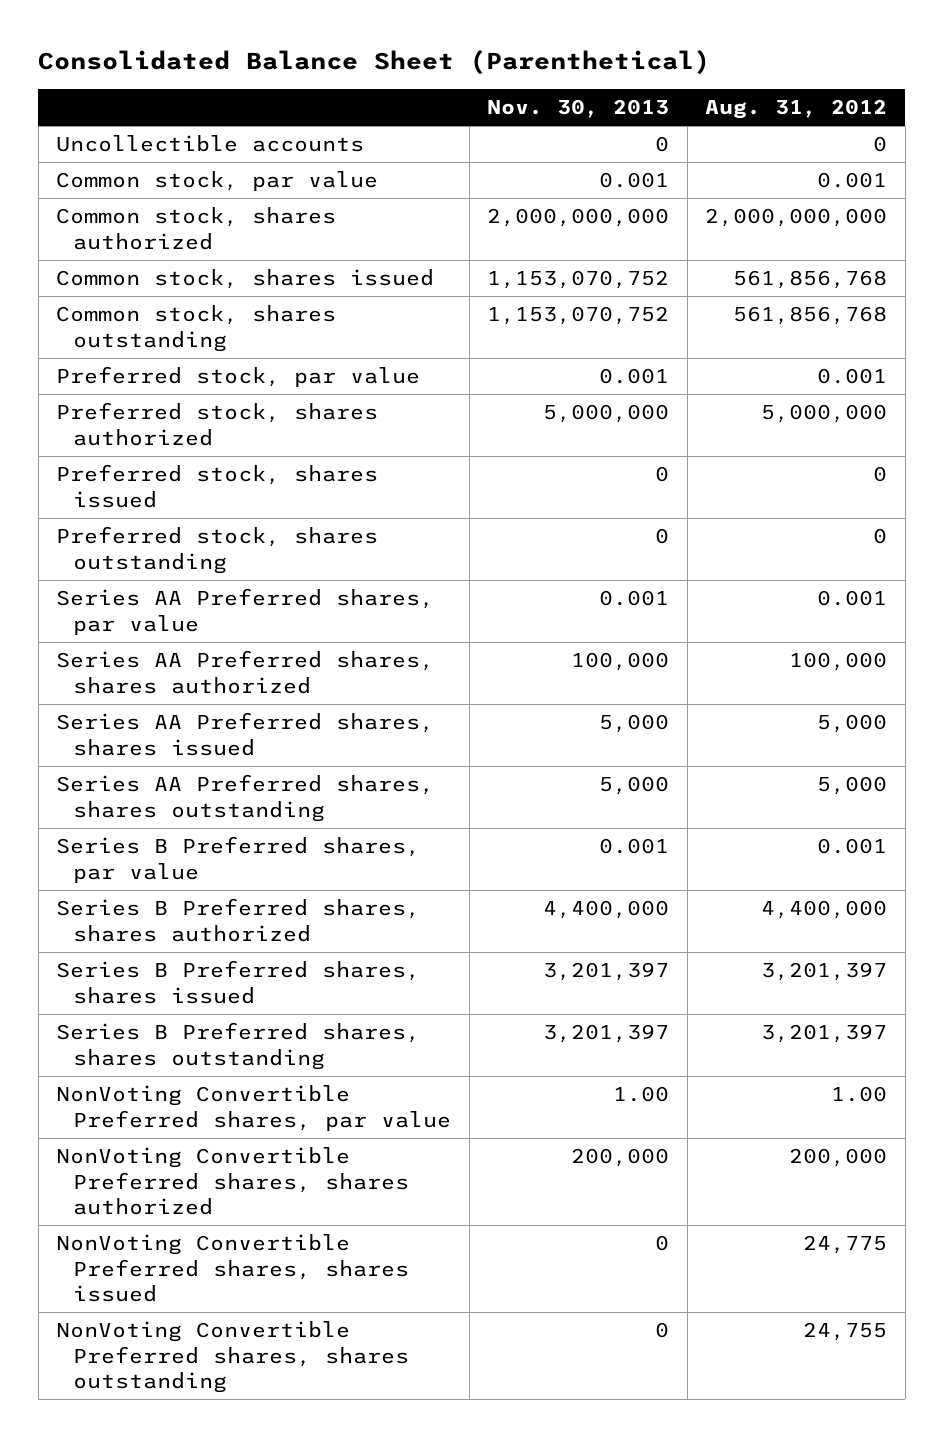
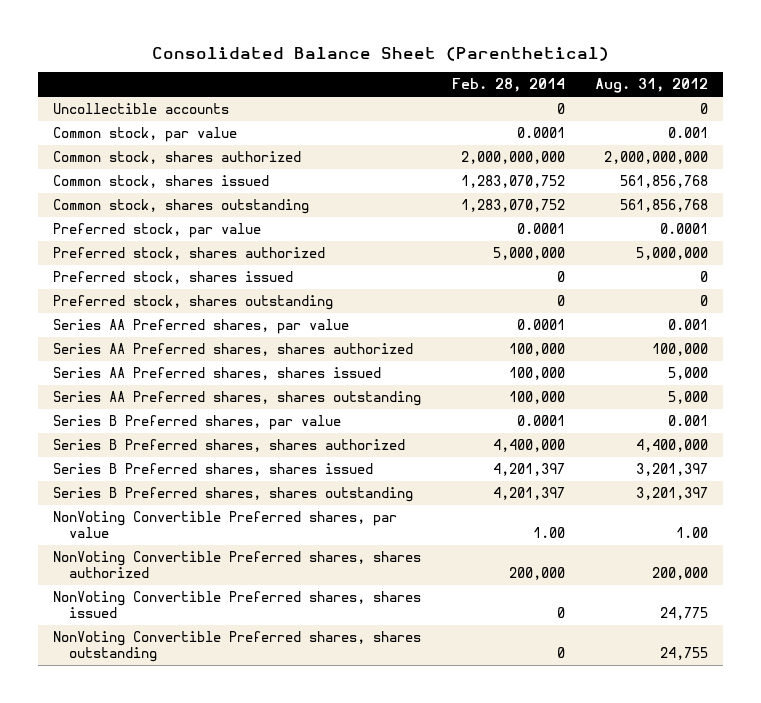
- | Nov. 30, 2013 | Aug. 31, 2012
+ | Feb. 28, 2014 | Aug. 31, 2012
- Preferred stock, par value | 0.001 | 0.001
+ Preferred stock, par value | 0.0001 | 0.0001

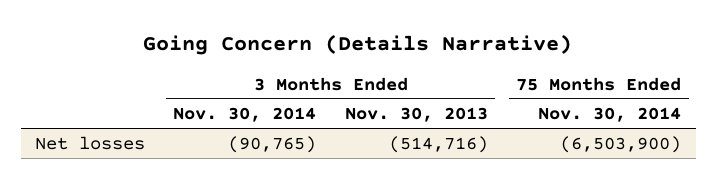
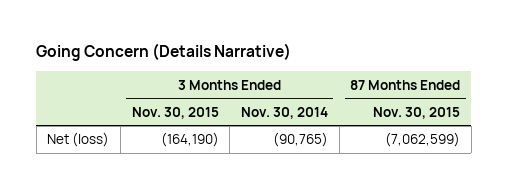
- | 3 Months Ended Nov. 30, 2014 | 3 Months Ended Nov. 30, 2013 | 75 Months Ended Nov. 30, 2014
+ | 3 Months Ended Nov. 30, 2015 | 3 Months Ended Nov. 30, 2014 | 87 Months Ended Nov. 30, 2015
- Net losses | (90,765) | (514,716) | (6,503,900)
+ Net (loss) | (164,190) | (90,765) | (7,062,599)

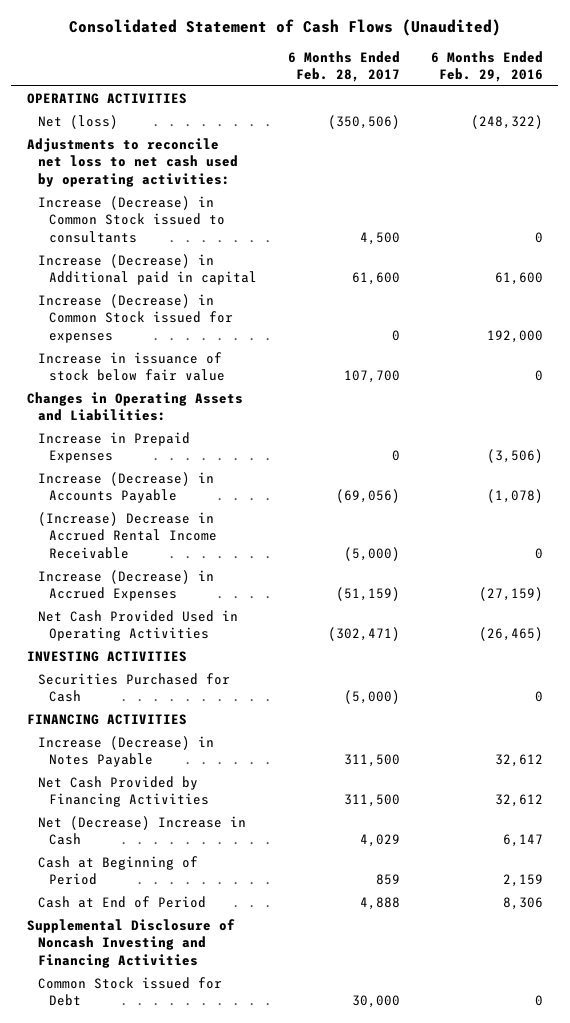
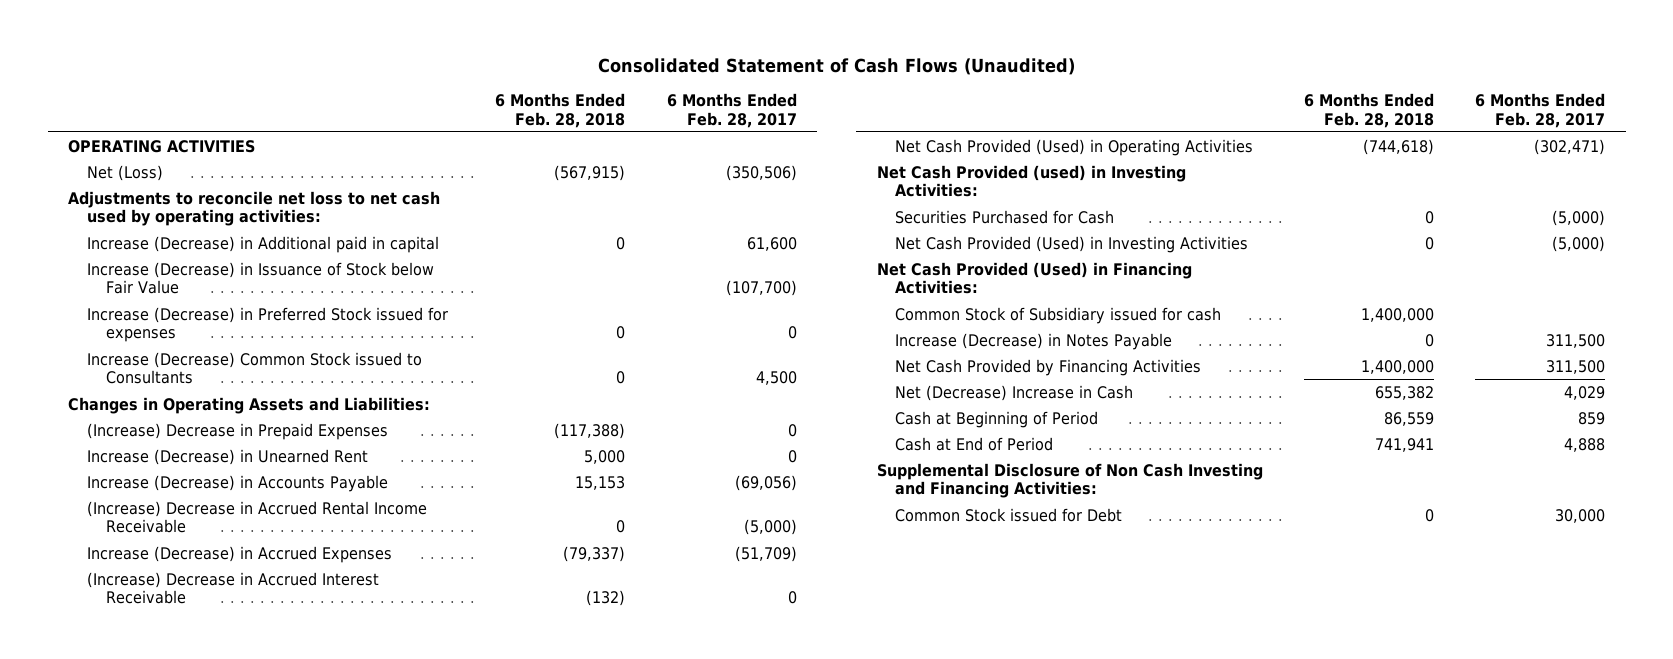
- | 6 Months Ended Feb. 28, 2017 | 6 Months Ended Feb. 29, 2016
+ | 6 Months Ended Feb. 28, 2018 | 6 Months Ended Feb. 28, 2017
- Net (loss) | (350,506) | (248,322)
+ Net (Loss) | (567,915) | (350,506)
- Increase (Decrease) in Common Stock issued to consultants | 4,500 | 0
- Increase (Decrease) in Common Stock issued for expenses | 0 | 192,000
- Increase in issuance of stock below fair value | 107,700 | 0
+ Increase (Decrease) in Issuance of Stock below Fair Value | | (107,700)
+ Increase (Decrease) in Preferred Stock issued for expenses | 0 | 0
+ Increase (Decrease) Common Stock issued to Consultants | 0 | 4,500
- Increase in Prepaid Expenses | 0 | (3,506)
+ (Increase) Decrease in Prepaid Expenses | (117,388) | 0
+ Increase (Decrease) in Unearned Rent | 5,000 | 0
- Increase (Decrease) in Accrued Expenses | (51,159) | (27,159)
- Net Cash Provided Used in Operating Activities | (302,471) | (26,465)
- INVESTING ACTIVITIES
+ Increase (Decrease) in Accrued Expenses | (79,337) | (51,709)
+ (Increase) Decrease in Accrued Interest Receivable | (132) | 0
+ Net Cash Provided (Used) in Operating Activities | (744,618) | (302,471)
+ Net Cash Provided (used) in Investing Activities:
- FINANCING ACTIVITIES
+ Net Cash Provided (Used) in Investing Activities | 0 | (5,000)
+ Net Cash Provided (Used) in Financing Activities:
+ Common Stock of Subsidiary issued for cash | 1,400,000 |
- Supplemental Disclosure of Noncash Investing and Financing Activities
+ Supplemental Disclosure of Non Cash Investing and Financing Activities:

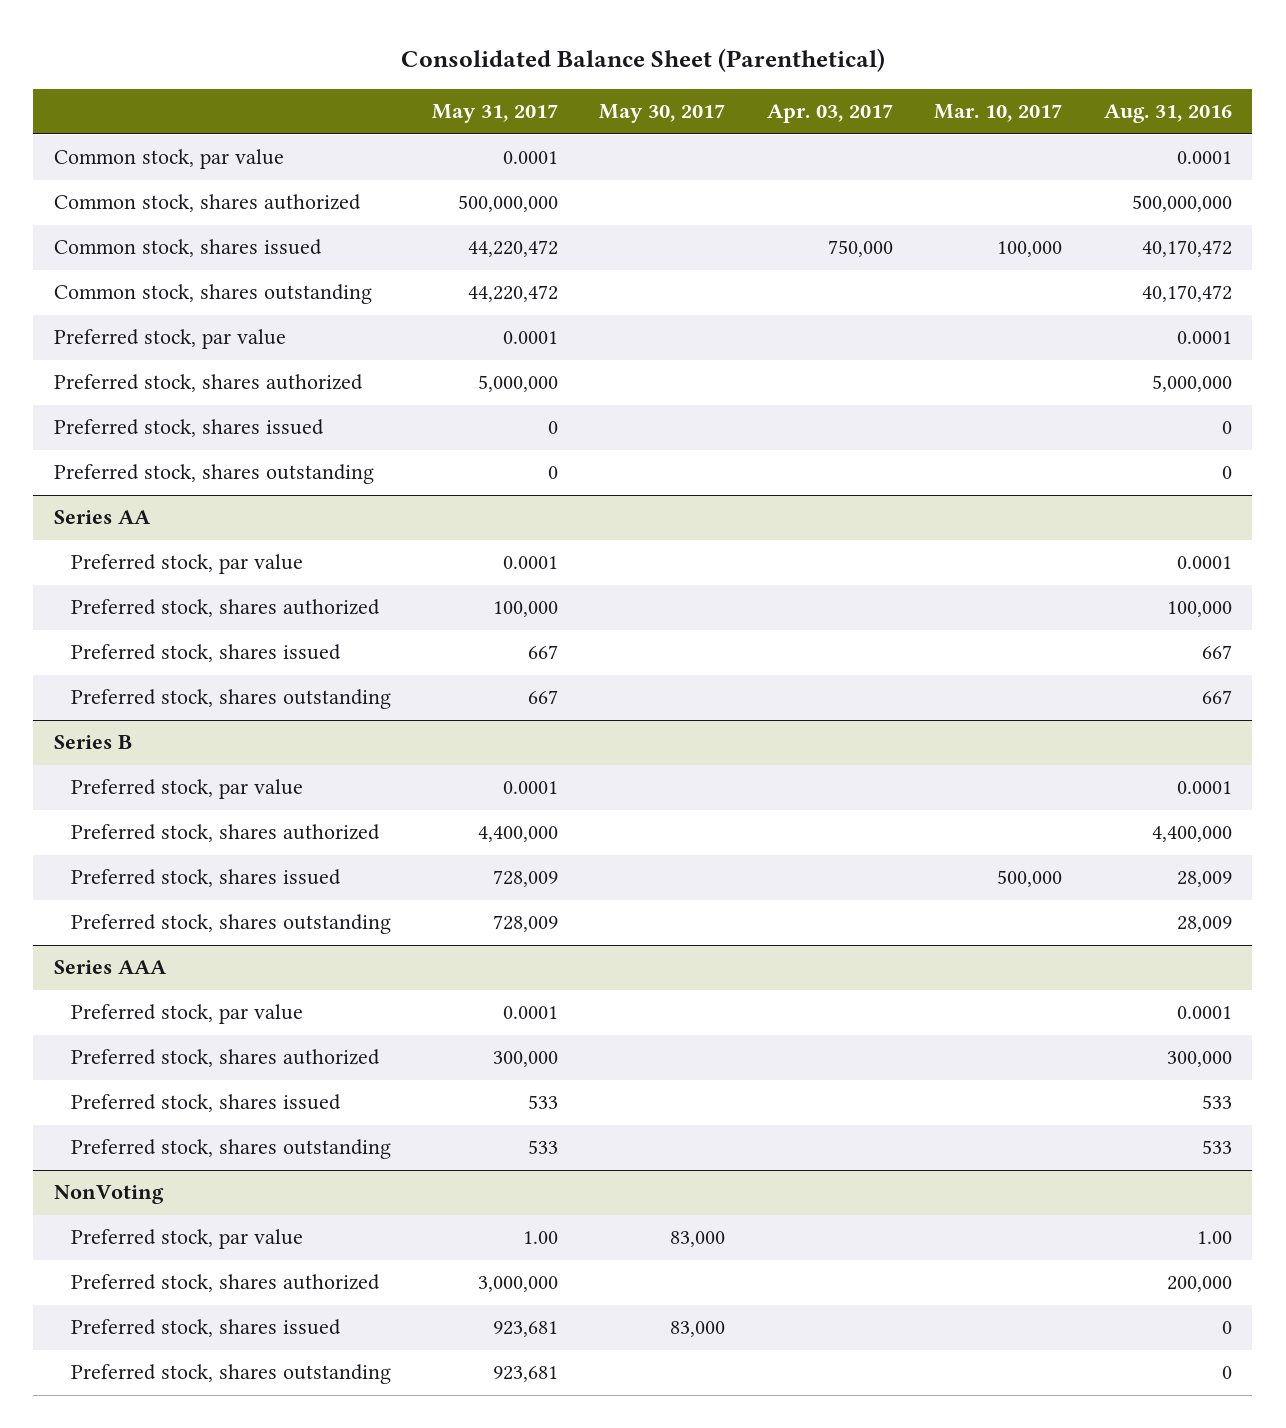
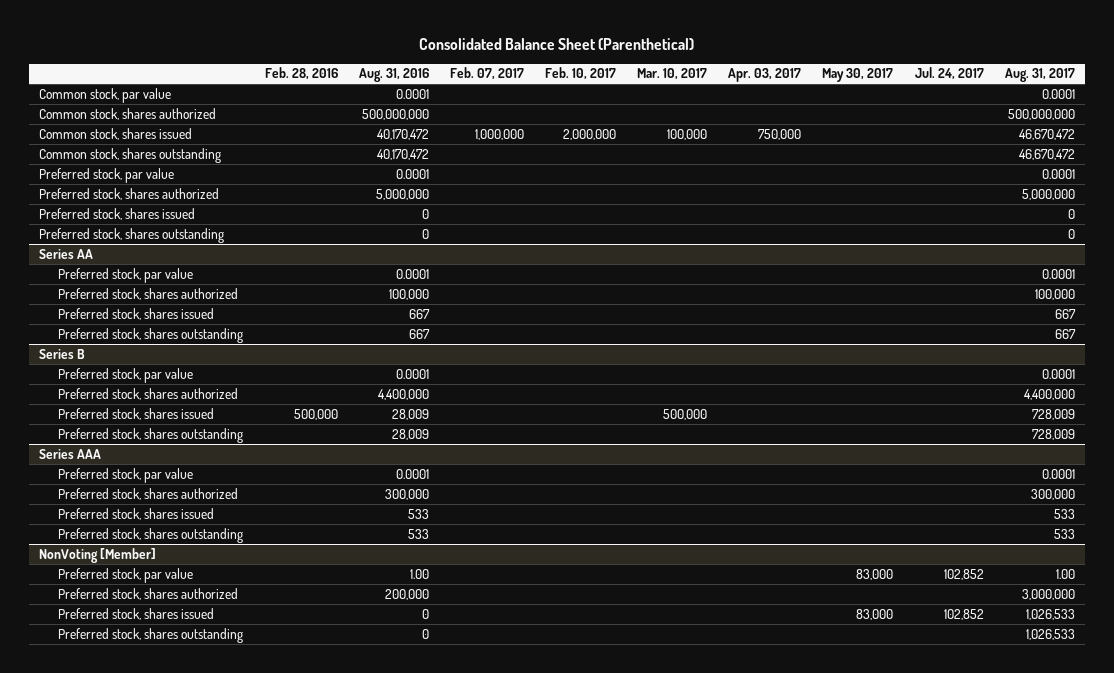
- | May 31, 2017 | May 30, 2017 | Apr. 03, 2017 | Mar. 10, 2017 | Aug. 31, 2016
+ | Feb. 28, 2016 | Aug. 31, 2016 | Feb. 07, 2017 | Feb. 10, 2017 | Mar. 10, 2017 | Apr. 03, 2017 | May 30, 2017 | Jul. 24, 2017 | Aug. 31, 2017
- NonVoting
+ NonVoting [Member]

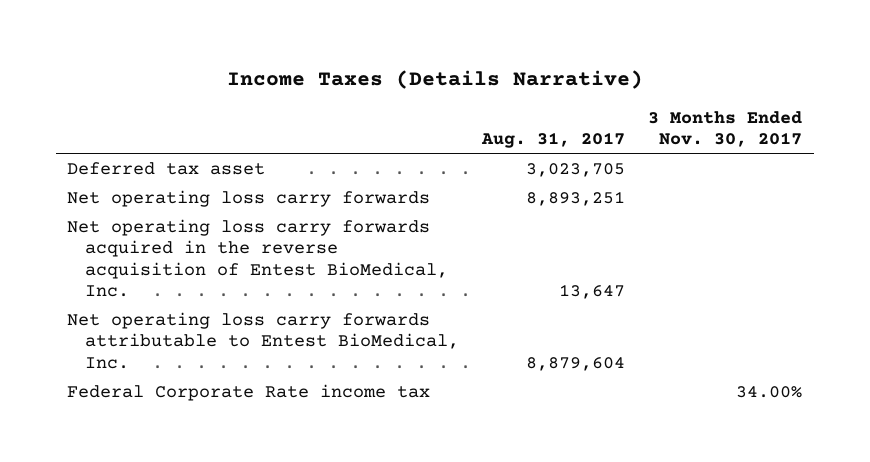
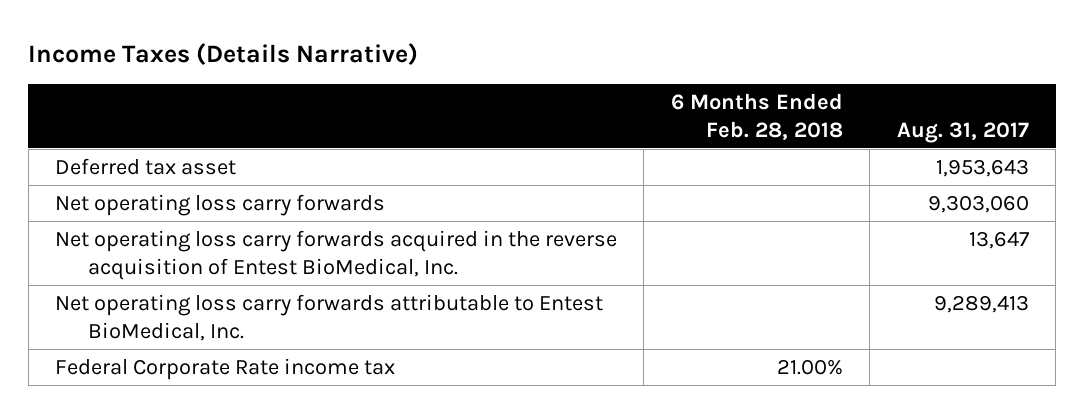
- | Aug. 31, 2017 | 3 Months Ended Nov. 30, 2017
+ | 6 Months Ended Feb. 28, 2018 | Aug. 31, 2017
- Deferred tax asset | 3,023,705 |
- Net operating loss carry forwards | 8,893,251 |
+ Deferred tax asset | | 1,953,643
+ Net operating loss carry forwards | | 9,303,060
- Net operating loss carry forwards attributable to Entest BioMedical, Inc. | 8,879,604 |
+ Net operating loss carry forwards attributable to Entest BioMedical, Inc. | | 9,289,413

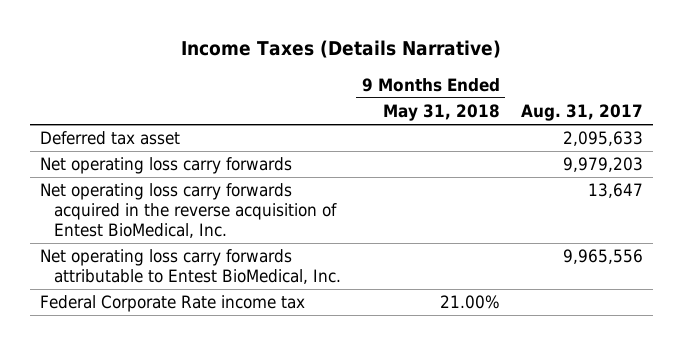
- | 6 Months Ended Feb. 28, 2018 | Aug. 31, 2017
+ | 9 Months Ended May 31, 2018 | Aug. 31, 2017
- Deferred tax asset | | 1,953,643
- Net operating loss carry forwards | | 9,303,060
+ Deferred tax asset | | 2,095,633
+ Net operating loss carry forwards | | 9,979,203
- Net operating loss carry forwards attributable to Entest BioMedical, Inc. | | 9,289,413
+ Net operating loss carry forwards attributable to Entest BioMedical, Inc. | | 9,965,556

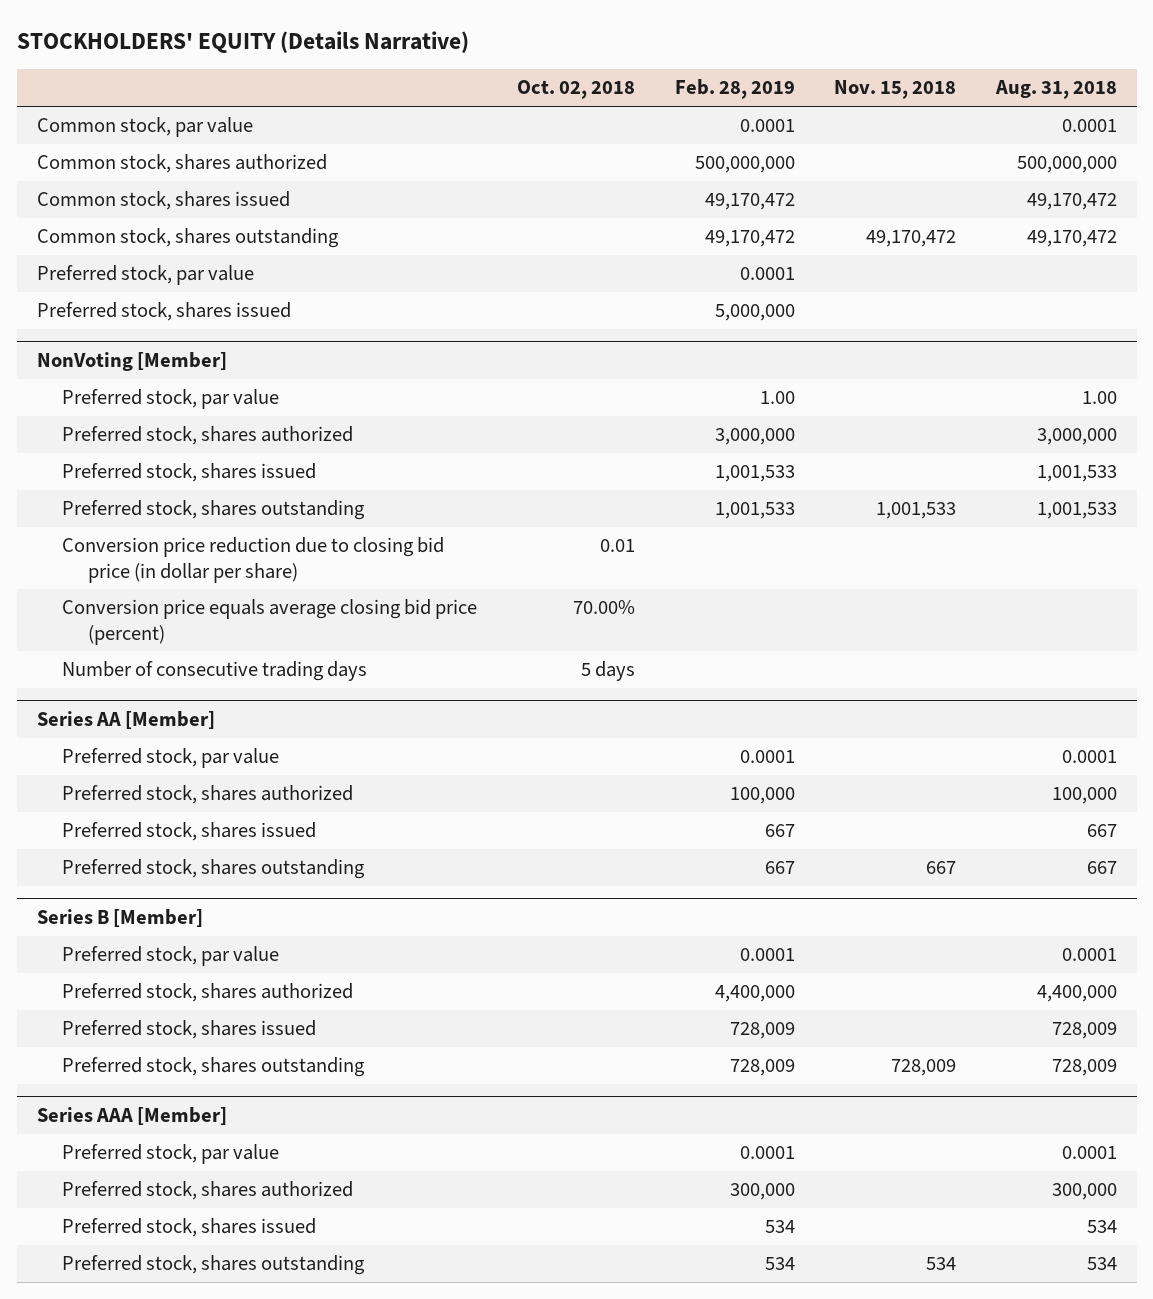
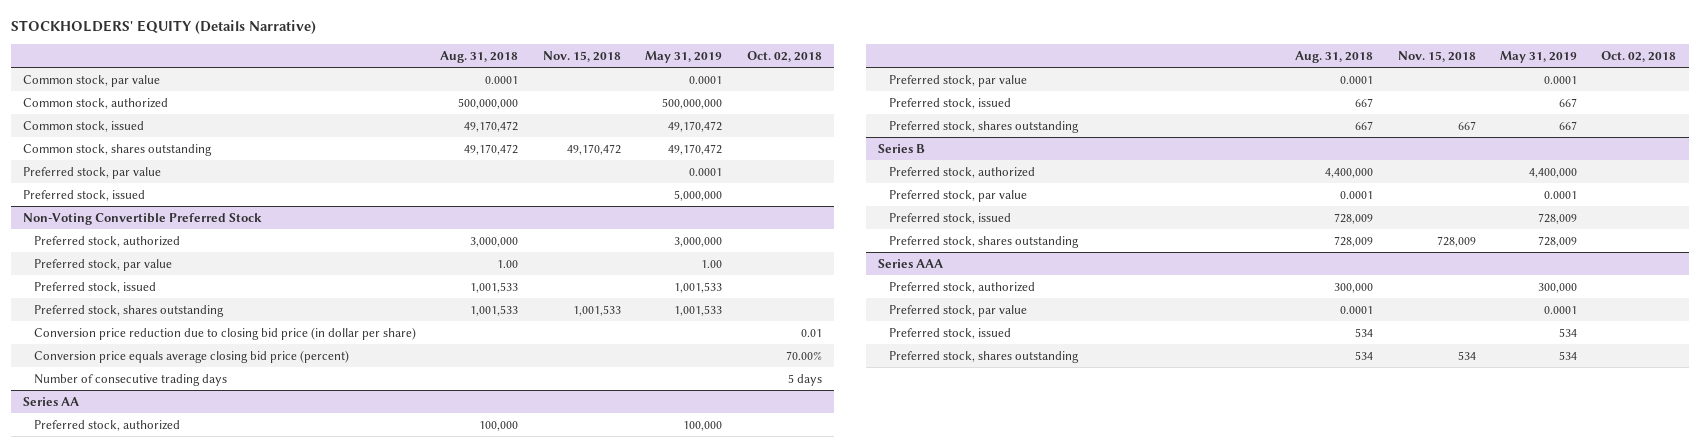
- | Oct. 02, 2018 | Feb. 28, 2019 | Nov. 15, 2018 | Aug. 31, 2018
+ | Aug. 31, 2018 | Nov. 15, 2018 | May 31, 2019 | Oct. 02, 2018
- Common stock, shares authorized | | 500,000,000 | | 500,000,000
- Common stock, shares issued | | 49,170,472 | | 49,170,472
+ Common stock, authorized | 500,000,000 | | 500,000,000 |
+ Common stock, issued | 49,170,472 | | 49,170,472 |
- Preferred stock, shares issued | | 5,000,000 | |
- NonVoting [Member]
+ Preferred stock, issued | | | 5,000,000 |
+ Non-Voting Convertible Preferred Stock
+ Preferred stock, authorized | 3,000,000 | | 3,000,000 |
- Preferred stock, shares authorized | | 3,000,000 | | 3,000,000
- Preferred stock, shares issued | | 1,001,533 | | 1,001,533
+ Preferred stock, issued | 1,001,533 | | 1,001,533 |
- Series AA [Member]
+ Series AA
+ Preferred stock, authorized | 100,000 | | 100,000 |
- Preferred stock, shares authorized | | 100,000 | | 100,000
- Preferred stock, shares issued | | 667 | | 667
+ Preferred stock, issued | 667 | | 667 |
- Series B [Member]
+ Series B
+ Preferred stock, authorized | 4,400,000 | | 4,400,000 |
- Preferred stock, shares authorized | | 4,400,000 | | 4,400,000
- Preferred stock, shares issued | | 728,009 | | 728,009
+ Preferred stock, issued | 728,009 | | 728,009 |
- Series AAA [Member]
+ Series AAA
+ Preferred stock, authorized | 300,000 | | 300,000 |
- Preferred stock, shares authorized | | 300,000 | | 300,000
- Preferred stock, shares issued | | 534 | | 534
+ Preferred stock, issued | 534 | | 534 |

